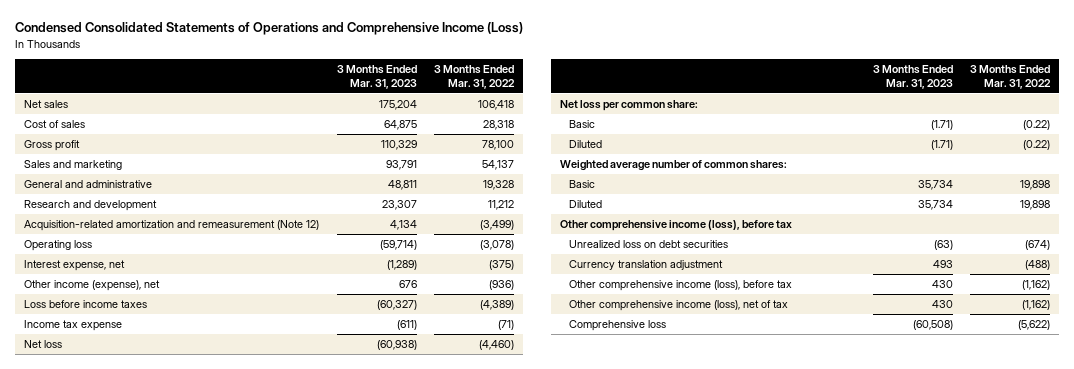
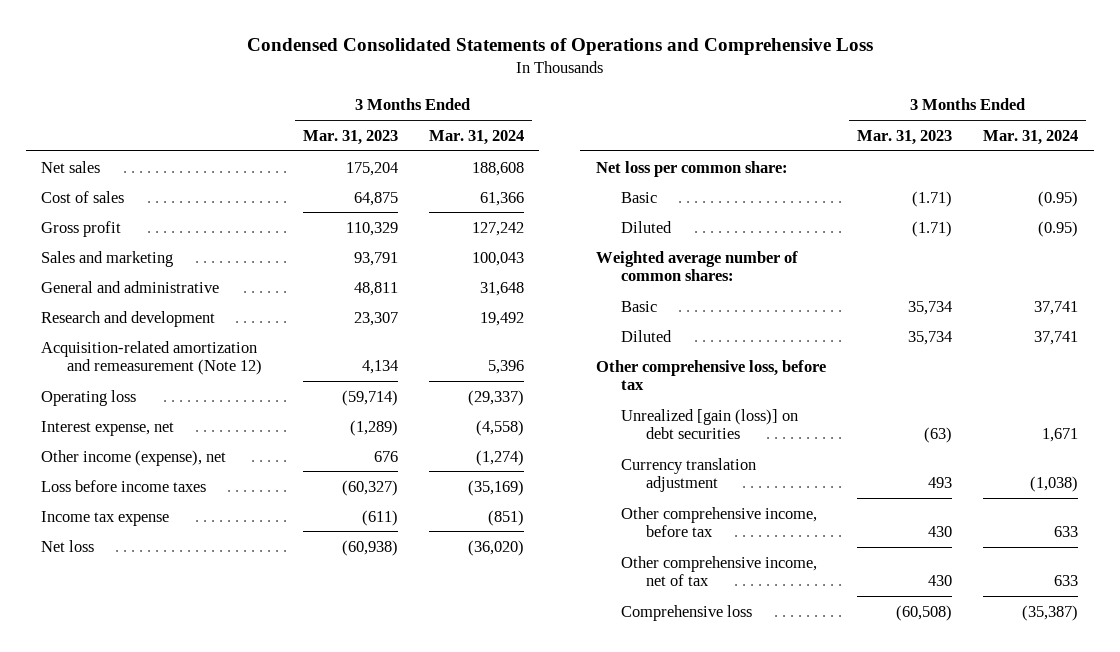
- Condensed Consolidated Statements of Operations and Comprehensive Income (Loss)
+ Condensed Consolidated Statements of Operations and Comprehensive Loss
- | 3 Months Ended Mar. 31, 2023 | 3 Months Ended Mar. 31, 2022
+ | 3 Months Ended Mar. 31, 2023 | 3 Months Ended Mar. 31, 2024
- Other comprehensive income (loss), before tax
- Unrealized loss on debt securities | (63) | (674)
+ Other comprehensive loss, before tax
+ Unrealized [gain (loss)] on debt securities | (63) | 1,671
- Other comprehensive income (loss), before tax | 430 | (1,162)
- Other comprehensive income (loss), net of tax | 430 | (1,162)
+ Other comprehensive income, before tax | 430 | 633
+ Other comprehensive income, net of tax | 430 | 633

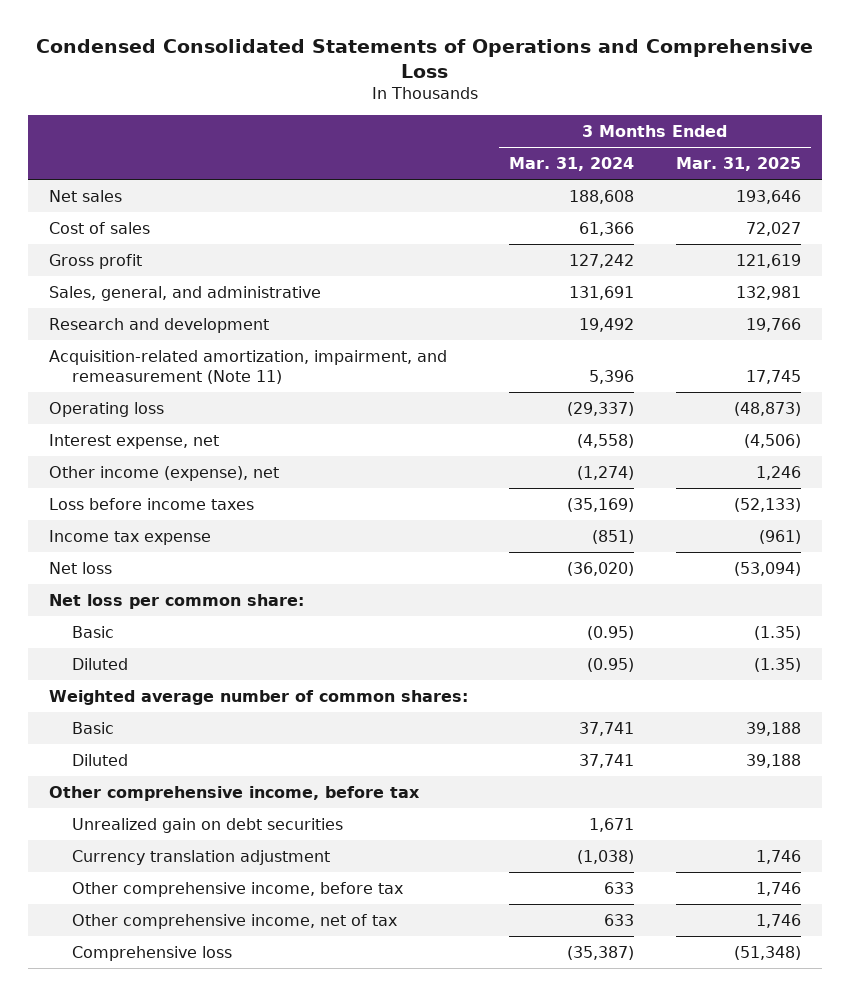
- | 3 Months Ended Mar. 31, 2023 | 3 Months Ended Mar. 31, 2024
+ | 3 Months Ended Mar. 31, 2024 | 3 Months Ended Mar. 31, 2025
- Sales and marketing | 93,791 | 100,043
- General and administrative | 48,811 | 31,648
+ Sales, general, and administrative | 131,691 | 132,981
- Acquisition-related amortization and remeasurement (Note 12) | 4,134 | 5,396
+ Acquisition-related amortization, impairment, and remeasurement (Note 11) | 5,396 | 17,745
- Other comprehensive loss, before tax
- Unrealized [gain (loss)] on debt securities | (63) | 1,671
+ Other comprehensive income, before tax
+ Unrealized gain on debt securities | 1,671 |

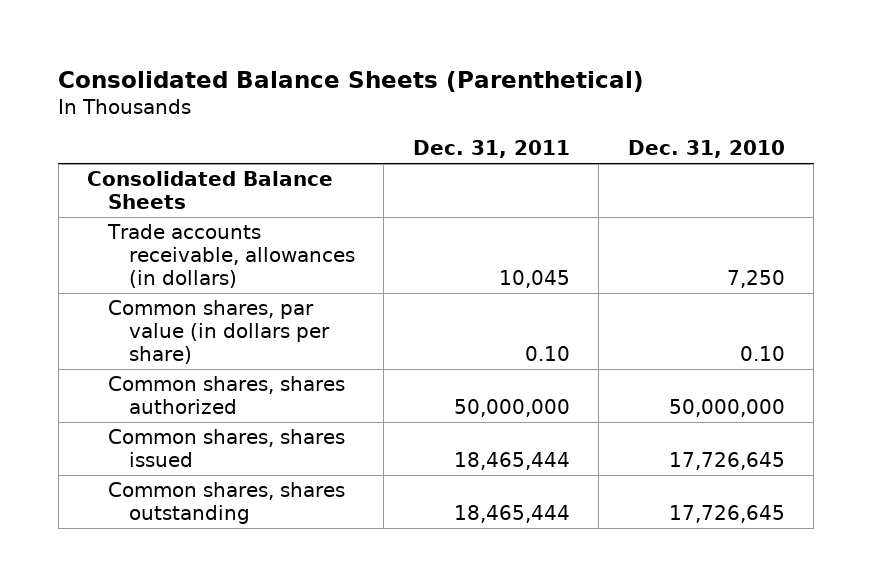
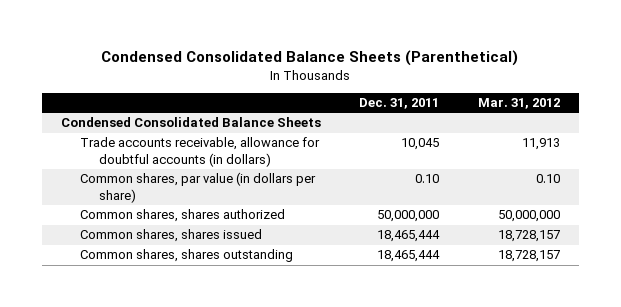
- Consolidated Balance Sheets (Parenthetical)
+ Condensed Consolidated Balance Sheets (Parenthetical)
- | Dec. 31, 2011 | Dec. 31, 2010
+ | Dec. 31, 2011 | Mar. 31, 2012
- Consolidated Balance Sheets
- Trade accounts receivable, allowances (in dollars) | 10,045 | 7,250
+ Condensed Consolidated Balance Sheets
+ Trade accounts receivable, allowance for doubtful accounts (in dollars) | 10,045 | 11,913

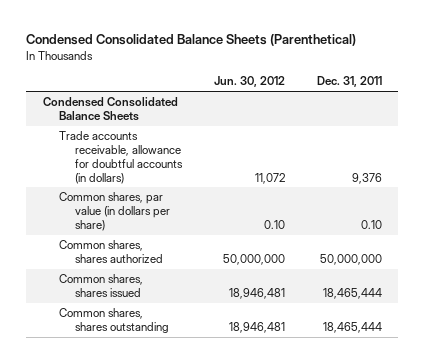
- | Dec. 31, 2011 | Mar. 31, 2012
+ | Jun. 30, 2012 | Dec. 31, 2011
- Trade accounts receivable, allowance for doubtful accounts (in dollars) | 10,045 | 11,913
+ Trade accounts receivable, allowance for doubtful accounts (in dollars) | 11,072 | 9,376

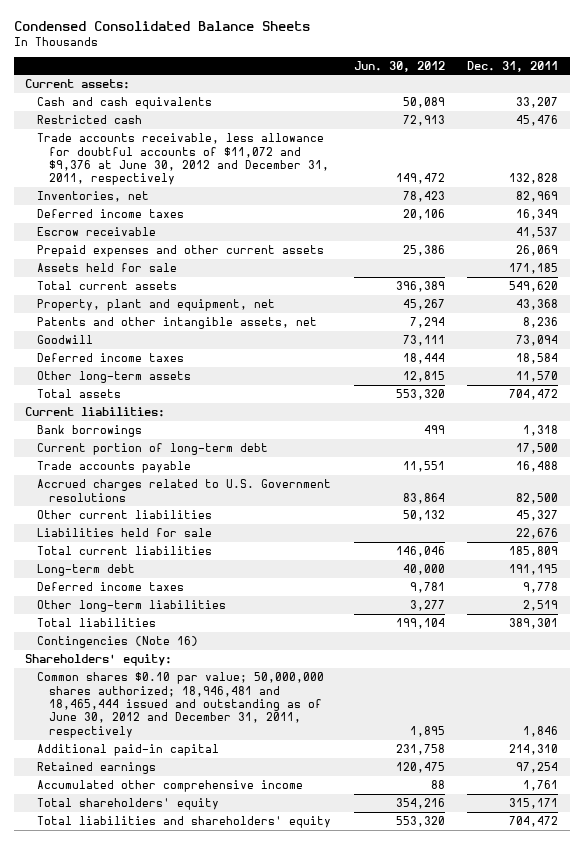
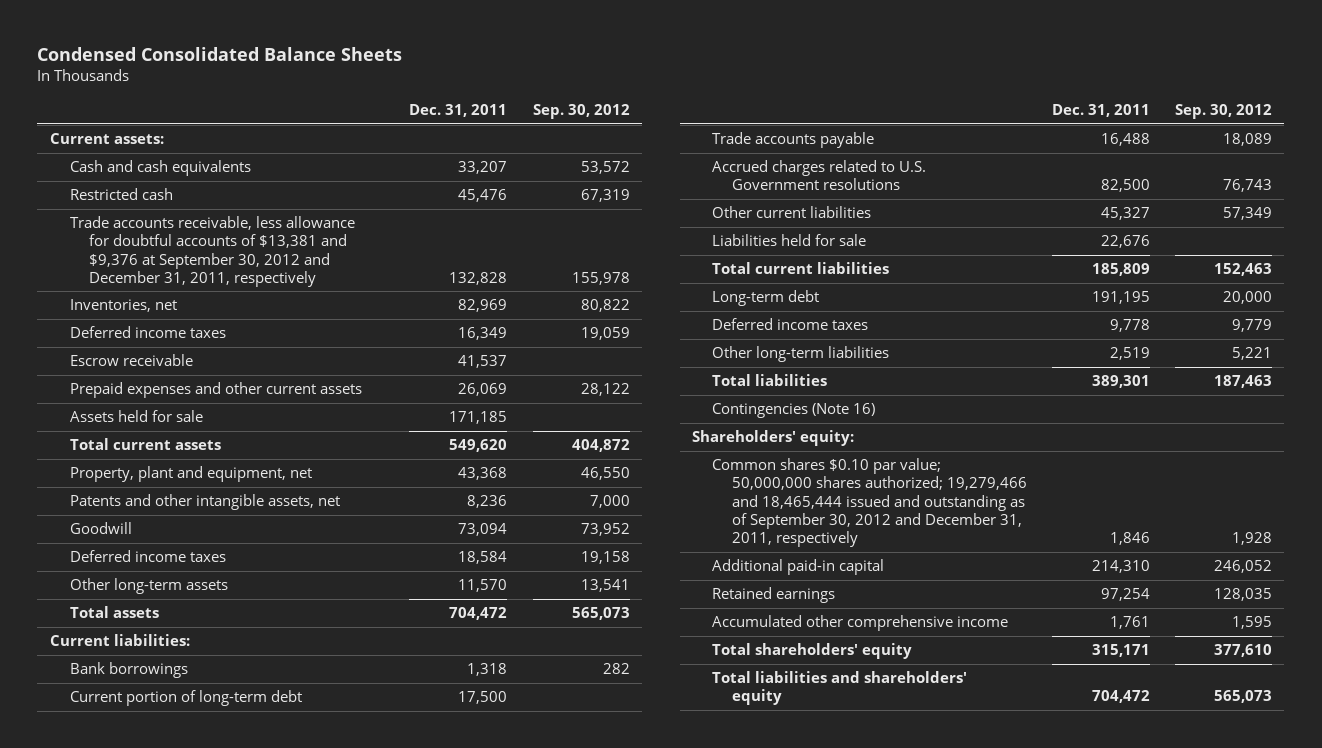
- | Jun. 30, 2012 | Dec. 31, 2011
+ | Dec. 31, 2011 | Sep. 30, 2012
- Trade accounts receivable, less allowance for doubtful accounts of $11,072 and $9,376 at June 30, 2012 and December 31, 2011, respectively | 149,472 | 132,828
+ Trade accounts receivable, less allowance for doubtful accounts of $13,381 and $9,376 at September 30, 2012 and December 31, 2011, respectively | 132,828 | 155,978
- Common shares $0.10 par value; 50,000,000 shares authorized; 18,946,481 and 18,465,444 issued and outstanding as of June 30, 2012 and December 31, 2011, respectively | 1,895 | 1,846
+ Common shares $0.10 par value; 50,000,000 shares authorized; 19,279,466 and 18,465,444 issued and outstanding as of September 30, 2012 and December 31, 2011, respectively | 1,846 | 1,928

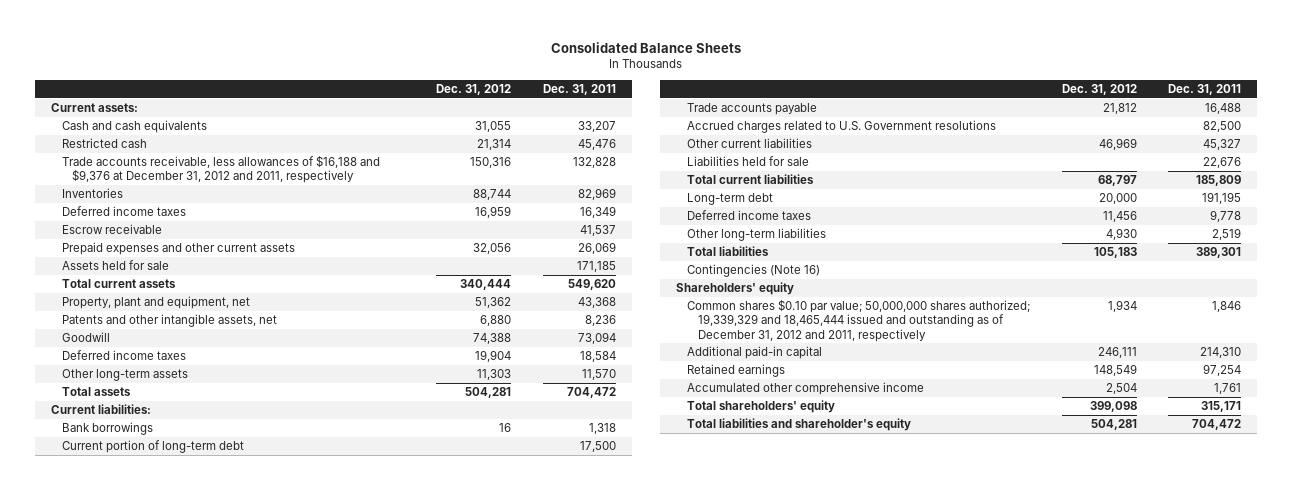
- Condensed Consolidated Balance Sheets
+ Consolidated Balance Sheets
- | Dec. 31, 2011 | Sep. 30, 2012
+ | Dec. 31, 2012 | Dec. 31, 2011
- Trade accounts receivable, less allowance for doubtful accounts of $13,381 and $9,376 at September 30, 2012 and December 31, 2011, respectively | 132,828 | 155,978
- Inventories, net | 82,969 | 80,822
+ Trade accounts receivable, less allowances of $16,188 and $9,376 at December 31, 2012 and 2011, respectively | 150,316 | 132,828
+ Inventories | 88,744 | 82,969
- Shareholders' equity:
- Common shares $0.10 par value; 50,000,000 shares authorized; 19,279,466 and 18,465,444 issued and outstanding as of September 30, 2012 and December 31, 2011, respectively | 1,846 | 1,928
+ Shareholders' equity
+ Common shares $0.10 par value; 50,000,000 shares authorized; 19,339,329 and 18,465,444 issued and outstanding as of December 31, 2012 and 2011, respectively | 1,934 | 1,846
- Total liabilities and shareholders' equity | 704,472 | 565,073
+ Total liabilities and shareholder's equity | 504,281 | 704,472

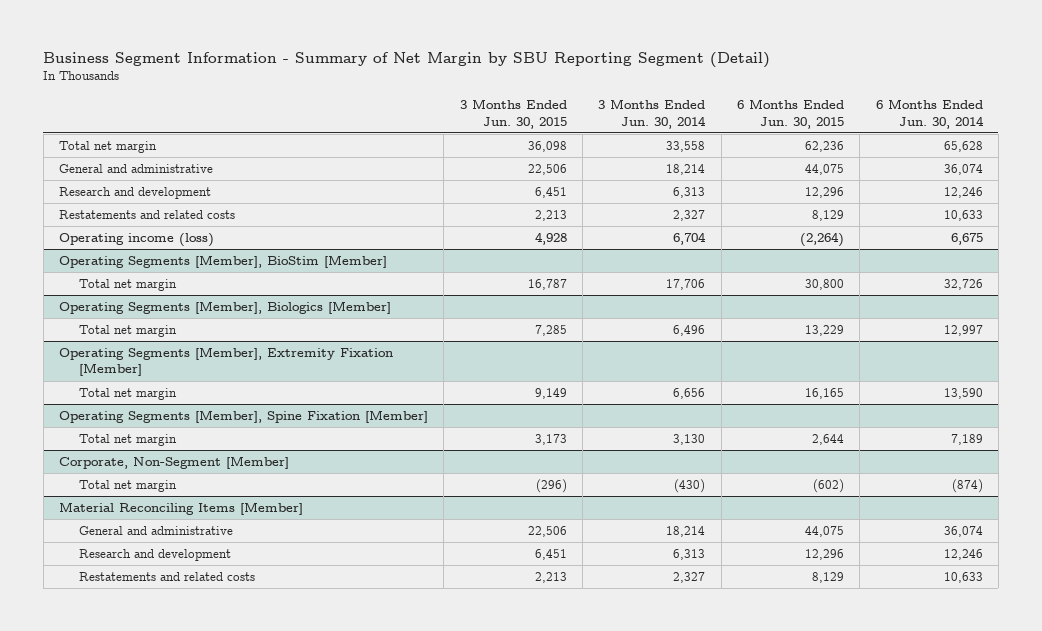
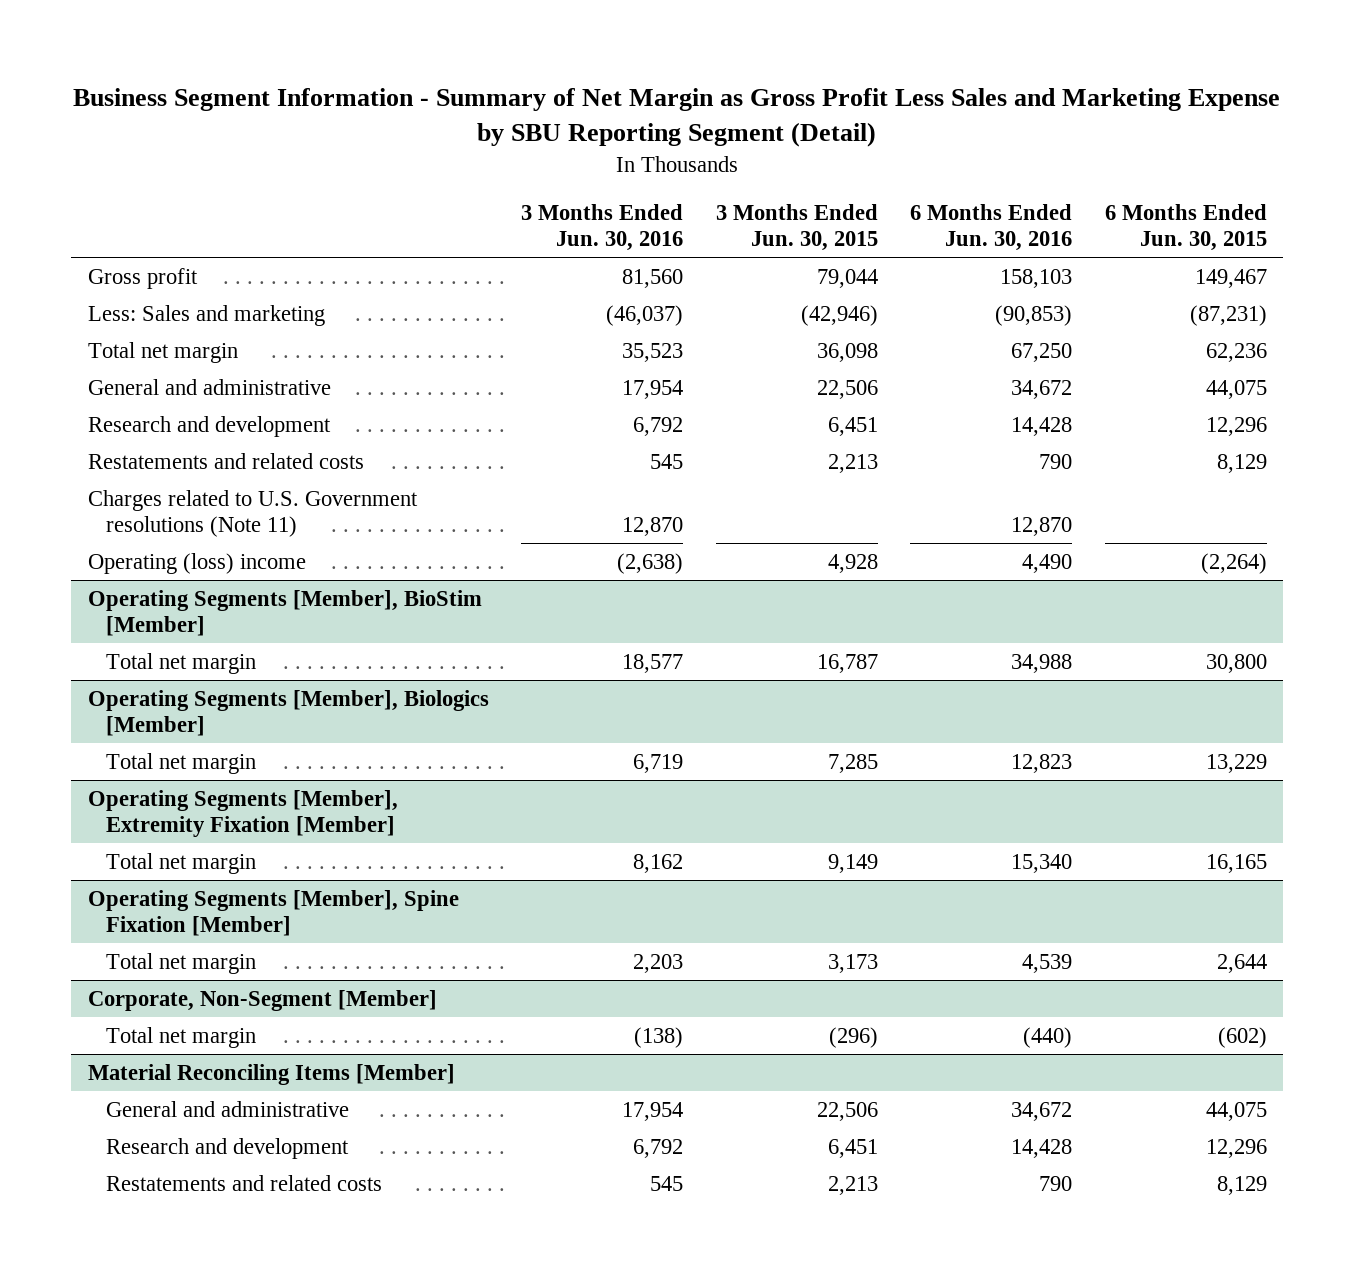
- Business Segment Information - Summary of Net Margin by SBU Reporting Segment (Detail)
+ Business Segment Information - Summary of Net Margin as Gross Profit Less Sales and Marketing Expense by SBU Reporting Segment (Detail)
- | 3 Months Ended Jun. 30, 2015 | 3 Months Ended Jun. 30, 2014 | 6 Months Ended Jun. 30, 2015 | 6 Months Ended Jun. 30, 2014
+ | 3 Months Ended Jun. 30, 2016 | 3 Months Ended Jun. 30, 2015 | 6 Months Ended Jun. 30, 2016 | 6 Months Ended Jun. 30, 2015
+ Gross profit | 81,560 | 79,044 | 158,103 | 149,467
+ Less: Sales and marketing | (46,037) | (42,946) | (90,853) | (87,231)
- Operating income (loss) | 4,928 | 6,704 | (2,264) | 6,675
+ Charges related to U.S. Government resolutions (Note 11) | 12,870 | | 12,870 |
+ Operating (loss) income | (2,638) | 4,928 | 4,490 | (2,264)

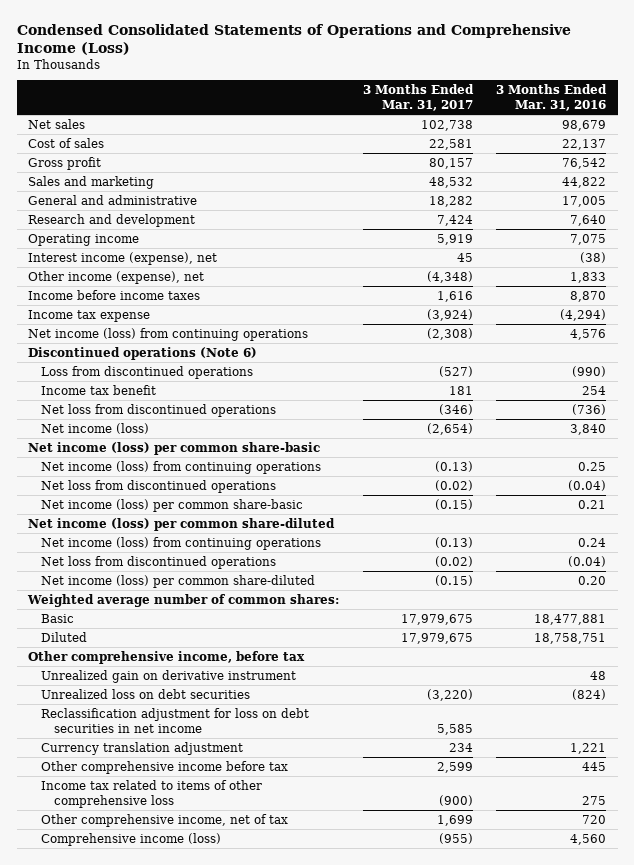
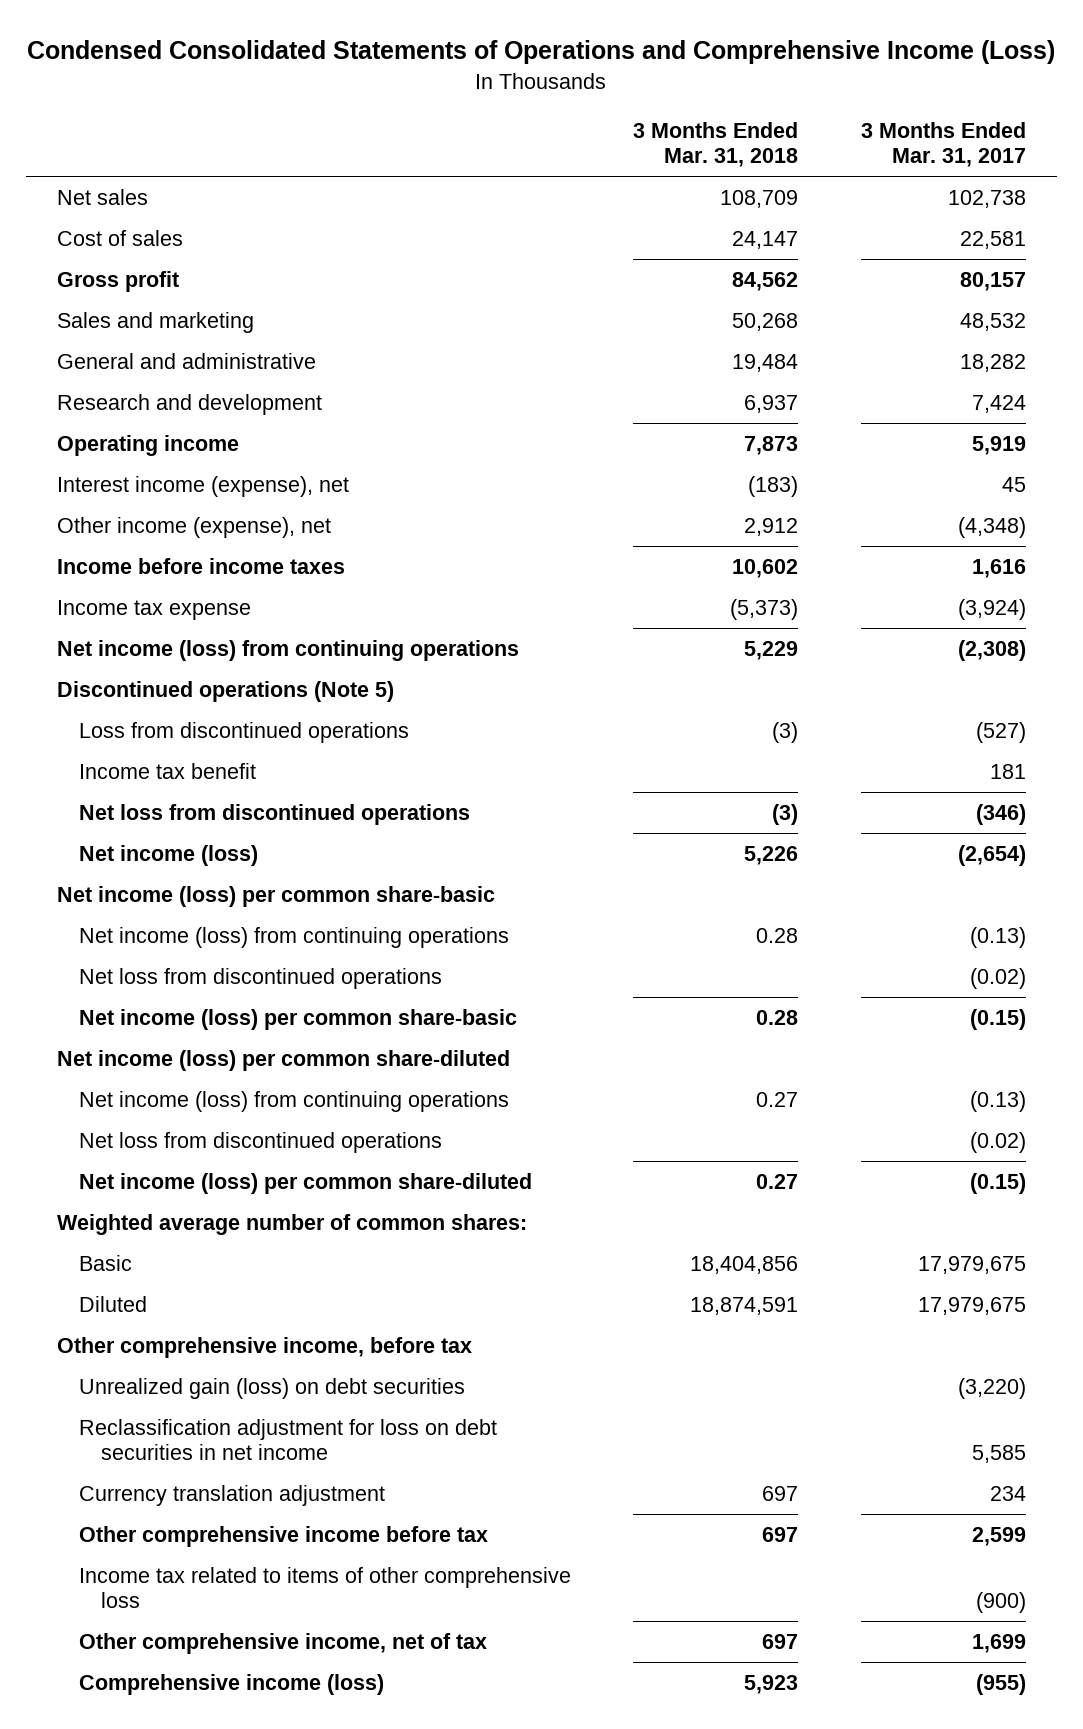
- | 3 Months Ended Mar. 31, 2017 | 3 Months Ended Mar. 31, 2016
+ | 3 Months Ended Mar. 31, 2018 | 3 Months Ended Mar. 31, 2017
- Discontinued operations (Note 6)
+ Discontinued operations (Note 5)
- Unrealized gain on derivative instrument | | 48
- Unrealized loss on debt securities | (3,220) | (824)
+ Unrealized gain (loss) on debt securities | | (3,220)

